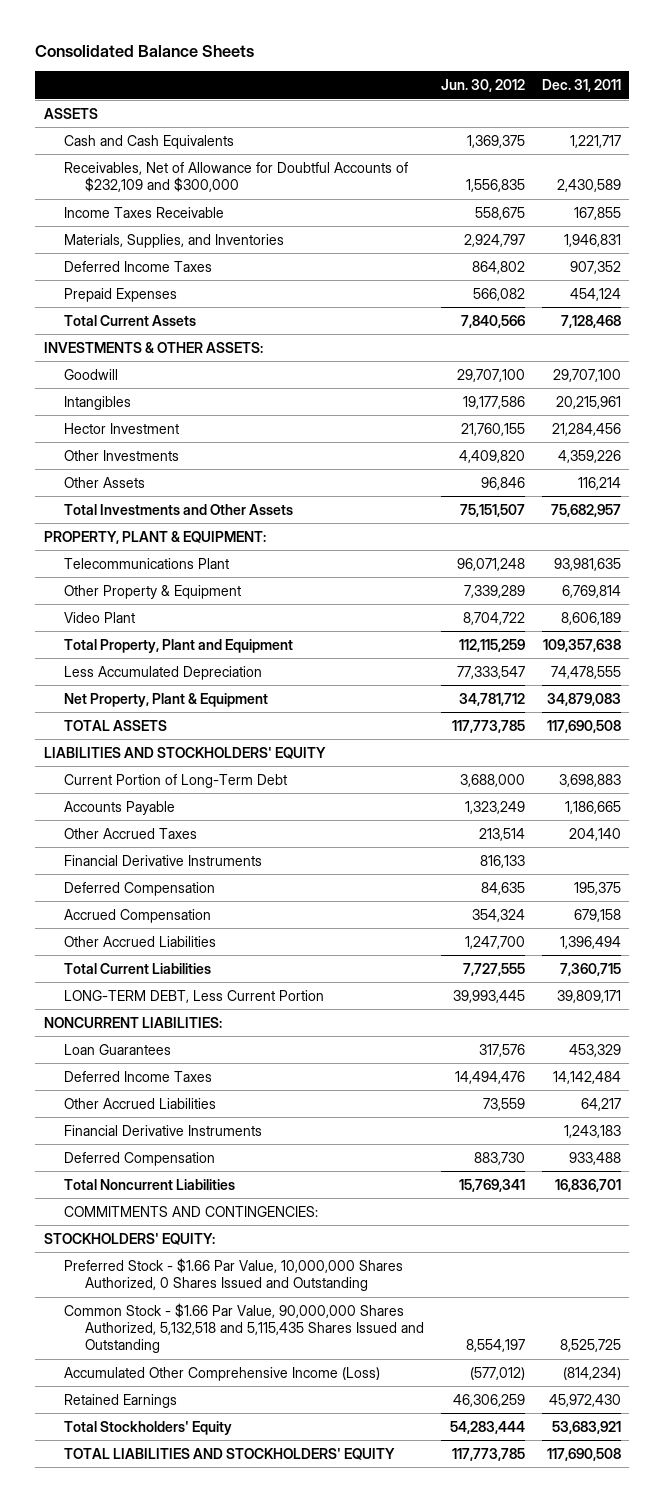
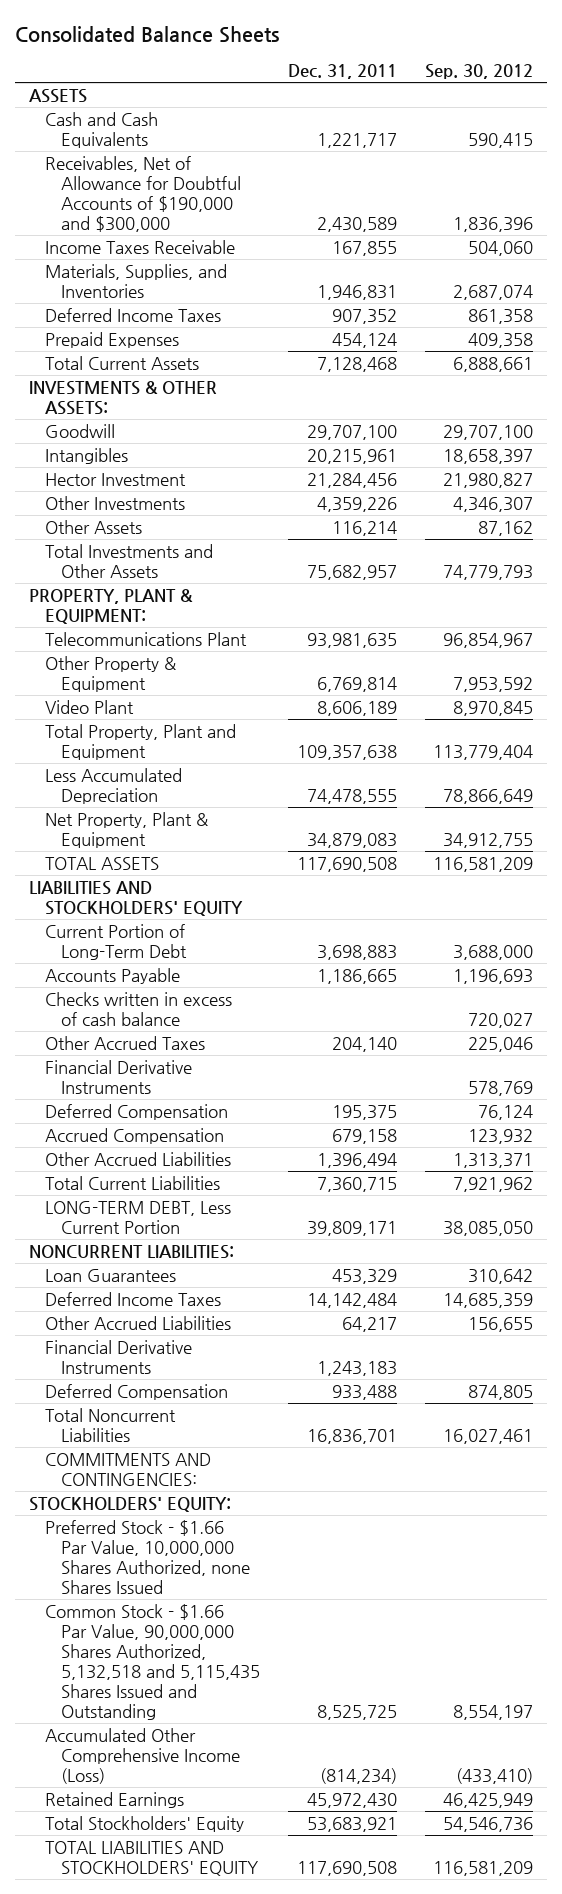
- | Jun. 30, 2012 | Dec. 31, 2011
+ | Dec. 31, 2011 | Sep. 30, 2012
- Receivables, Net of Allowance for Doubtful Accounts of $232,109 and $300,000 | 1,556,835 | 2,430,589
+ Receivables, Net of Allowance for Doubtful Accounts of $190,000 and $300,000 | 2,430,589 | 1,836,396
+ Checks written in excess of cash balance | | 720,027
- Preferred Stock - $1.66 Par Value, 10,000,000 Shares Authorized, 0 Shares Issued and Outstanding
+ Preferred Stock - $1.66 Par Value, 10,000,000 Shares Authorized, none Shares Issued

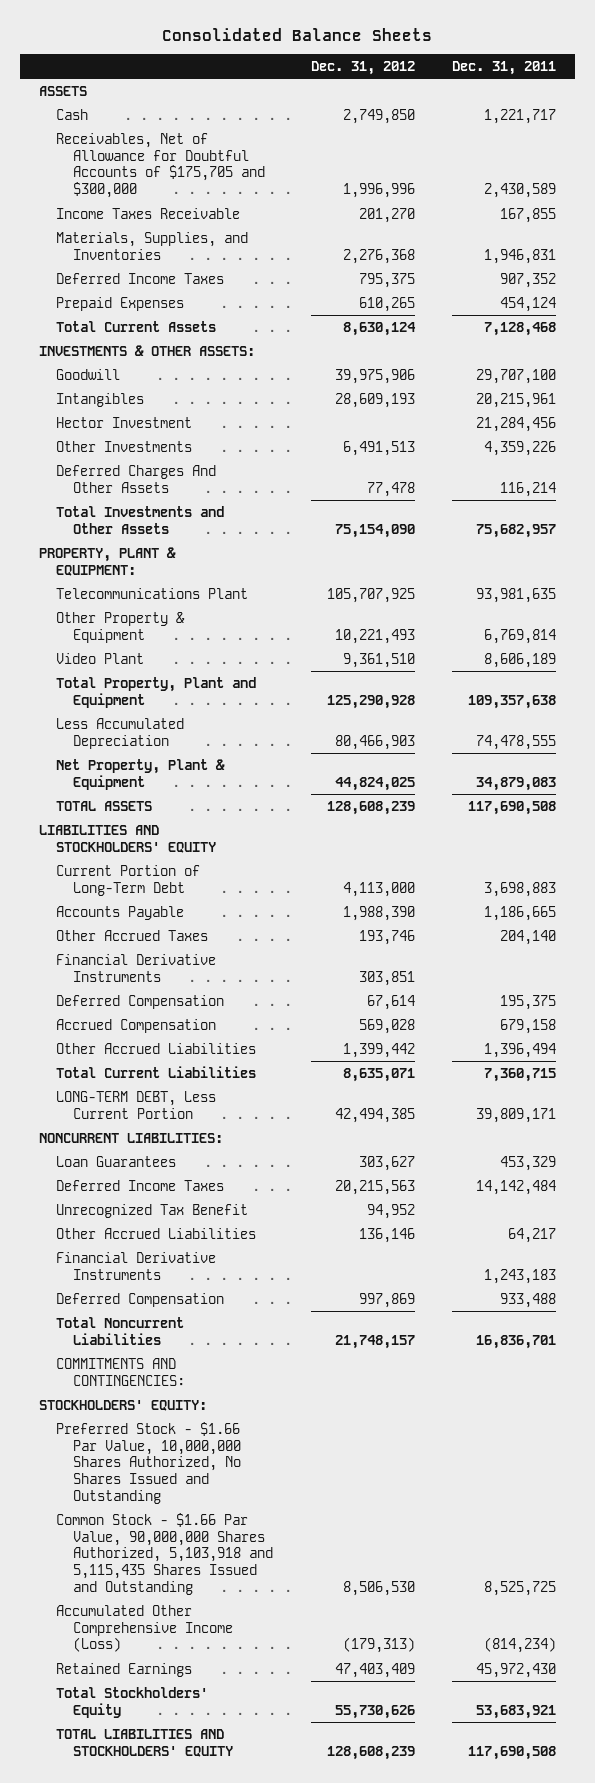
- | Dec. 31, 2011 | Sep. 30, 2012
+ | Dec. 31, 2012 | Dec. 31, 2011
- Cash and Cash Equivalents | 1,221,717 | 590,415
- Receivables, Net of Allowance for Doubtful Accounts of $190,000 and $300,000 | 2,430,589 | 1,836,396
+ Cash | 2,749,850 | 1,221,717
+ Receivables, Net of Allowance for Doubtful Accounts of $175,705 and $300,000 | 1,996,996 | 2,430,589
- Other Assets | 116,214 | 87,162
+ Deferred Charges And Other Assets | 77,478 | 116,214
- Checks written in excess of cash balance | | 720,027
+ Unrecognized Tax Benefit | 94,952 |
- Preferred Stock - $1.66 Par Value, 10,000,000 Shares Authorized, none Shares Issued
- Common Stock - $1.66 Par Value, 90,000,000 Shares Authorized, 5,132,518 and 5,115,435 Shares Issued and Outstanding | 8,525,725 | 8,554,197
+ Preferred Stock - $1.66 Par Value, 10,000,000 Shares Authorized, No Shares Issued and Outstanding
+ Common Stock - $1.66 Par Value, 90,000,000 Shares Authorized, 5,103,918 and 5,115,435 Shares Issued and Outstanding | 8,506,530 | 8,525,725

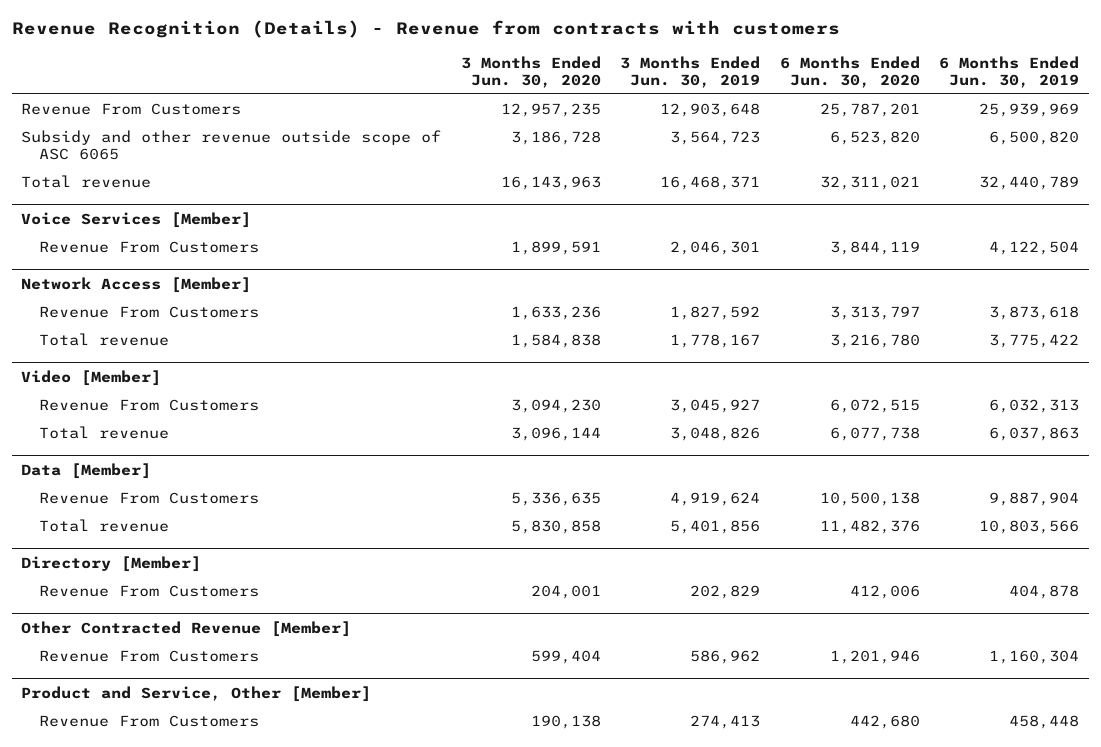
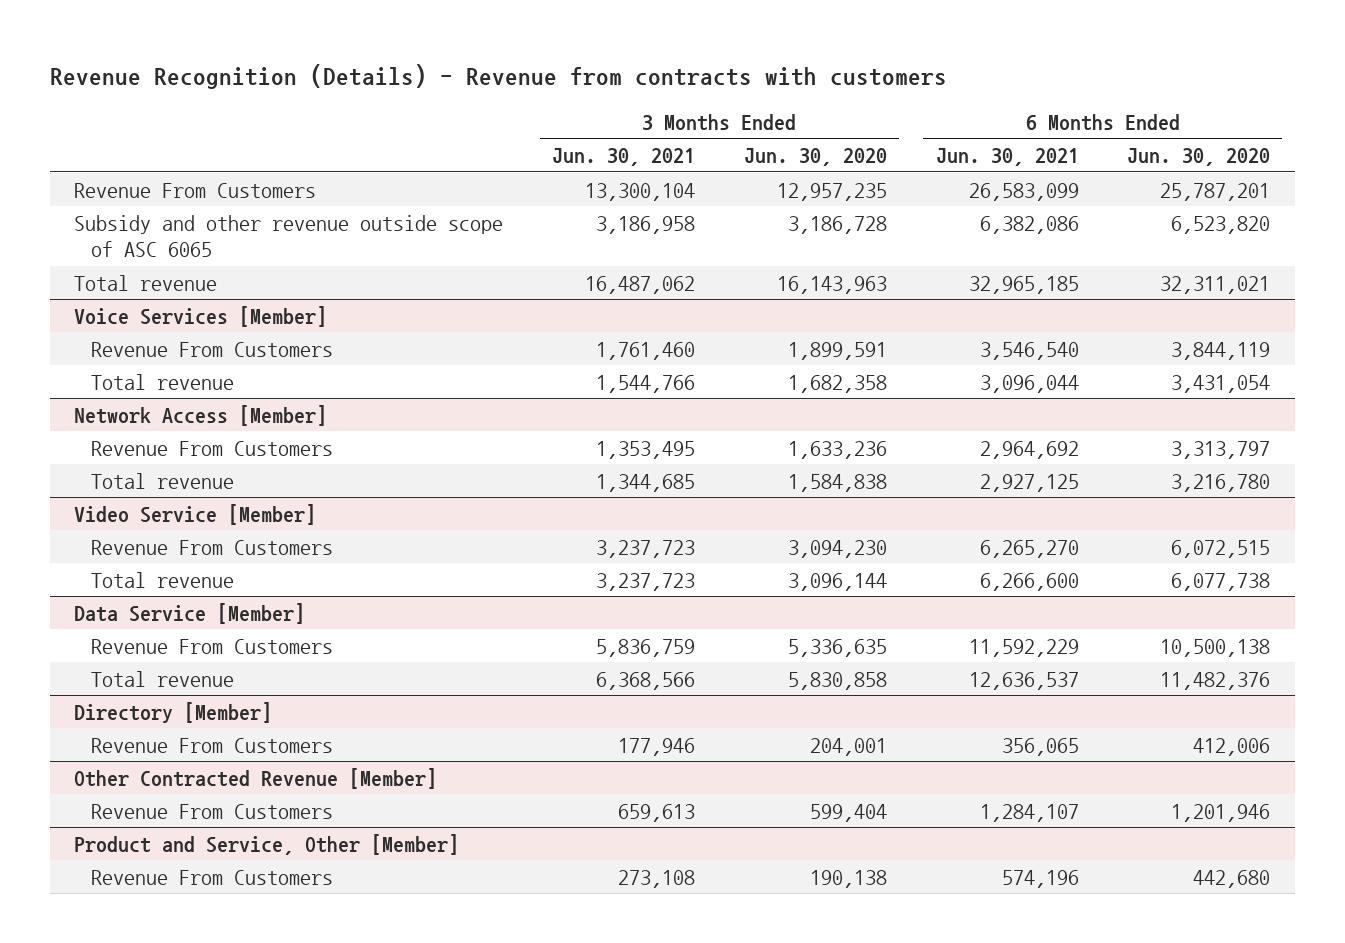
- | 3 Months Ended Jun. 30, 2020 | 3 Months Ended Jun. 30, 2019 | 6 Months Ended Jun. 30, 2020 | 6 Months Ended Jun. 30, 2019
+ | 3 Months Ended Jun. 30, 2021 | 3 Months Ended Jun. 30, 2020 | 6 Months Ended Jun. 30, 2021 | 6 Months Ended Jun. 30, 2020
@ Voice Services [Member]
+ Total revenue | 1,544,766 | 1,682,358 | 3,096,044 | 3,431,054
- Video [Member]
+ Video Service [Member]
- Data [Member]
+ Data Service [Member]

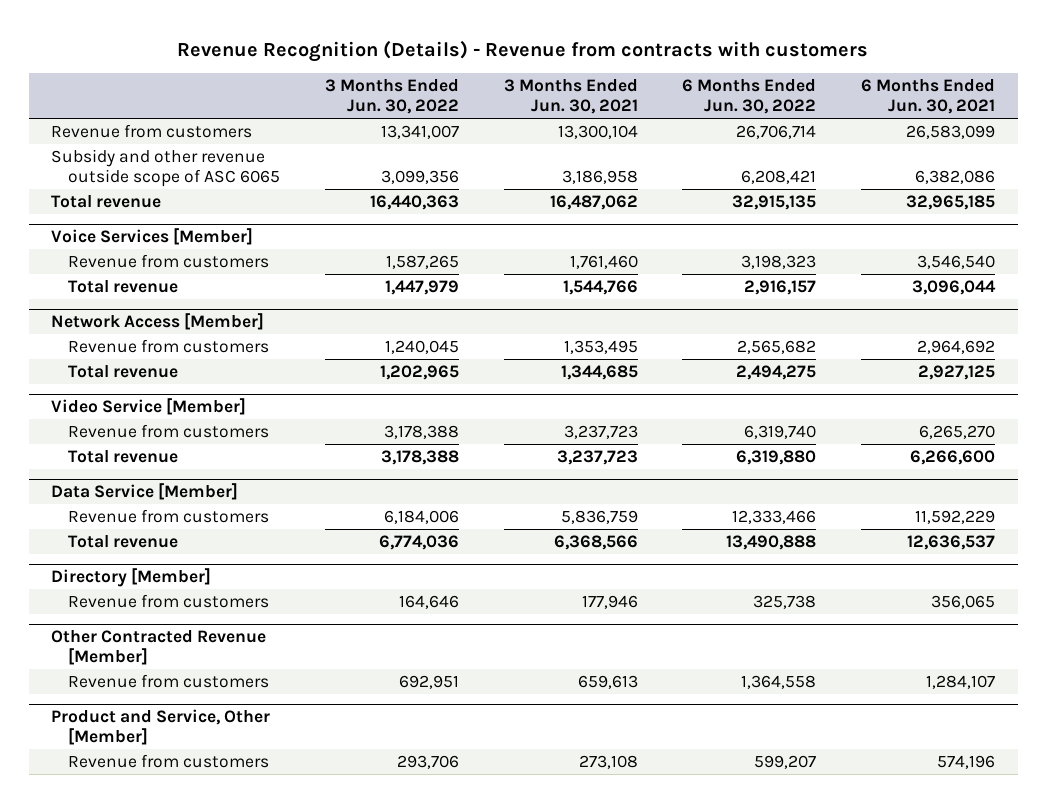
- | 3 Months Ended Jun. 30, 2021 | 3 Months Ended Jun. 30, 2020 | 6 Months Ended Jun. 30, 2021 | 6 Months Ended Jun. 30, 2020
+ | 3 Months Ended Jun. 30, 2022 | 3 Months Ended Jun. 30, 2021 | 6 Months Ended Jun. 30, 2022 | 6 Months Ended Jun. 30, 2021
- Revenue From Customers | 13,300,104 | 12,957,235 | 26,583,099 | 25,787,201
+ Revenue from customers | 13,341,007 | 13,300,104 | 26,706,714 | 26,583,099
@ Voice Services [Member]
- Revenue From Customers | 1,761,460 | 1,899,591 | 3,546,540 | 3,844,119
+ Revenue from customers | 1,587,265 | 1,761,460 | 3,198,323 | 3,546,540
@ Network Access [Member]
- Revenue From Customers | 1,353,495 | 1,633,236 | 2,964,692 | 3,313,797
+ Revenue from customers | 1,240,045 | 1,353,495 | 2,565,682 | 2,964,692
@ Video Service [Member]
- Revenue From Customers | 3,237,723 | 3,094,230 | 6,265,270 | 6,072,515
+ Revenue from customers | 3,178,388 | 3,237,723 | 6,319,740 | 6,265,270
@ Data Service [Member]
- Revenue From Customers | 5,836,759 | 5,336,635 | 11,592,229 | 10,500,138
+ Revenue from customers | 6,184,006 | 5,836,759 | 12,333,466 | 11,592,229
@ Directory [Member]
- Revenue From Customers | 177,946 | 204,001 | 356,065 | 412,006
+ Revenue from customers | 164,646 | 177,946 | 325,738 | 356,065
@ Other Contracted Revenue [Member]
- Revenue From Customers | 659,613 | 599,404 | 1,284,107 | 1,201,946
+ Revenue from customers | 692,951 | 659,613 | 1,364,558 | 1,284,107
@ Product and Service, Other [Member]
- Revenue From Customers | 273,108 | 190,138 | 574,196 | 442,680
+ Revenue from customers | 293,706 | 273,108 | 599,207 | 574,196

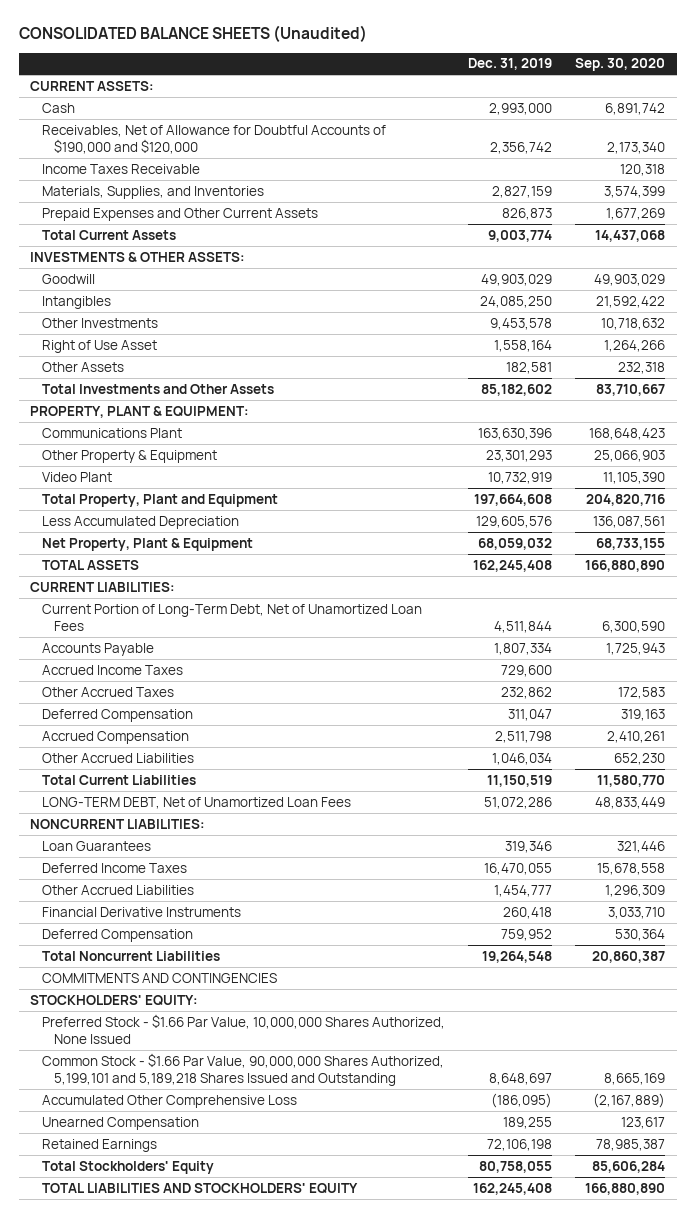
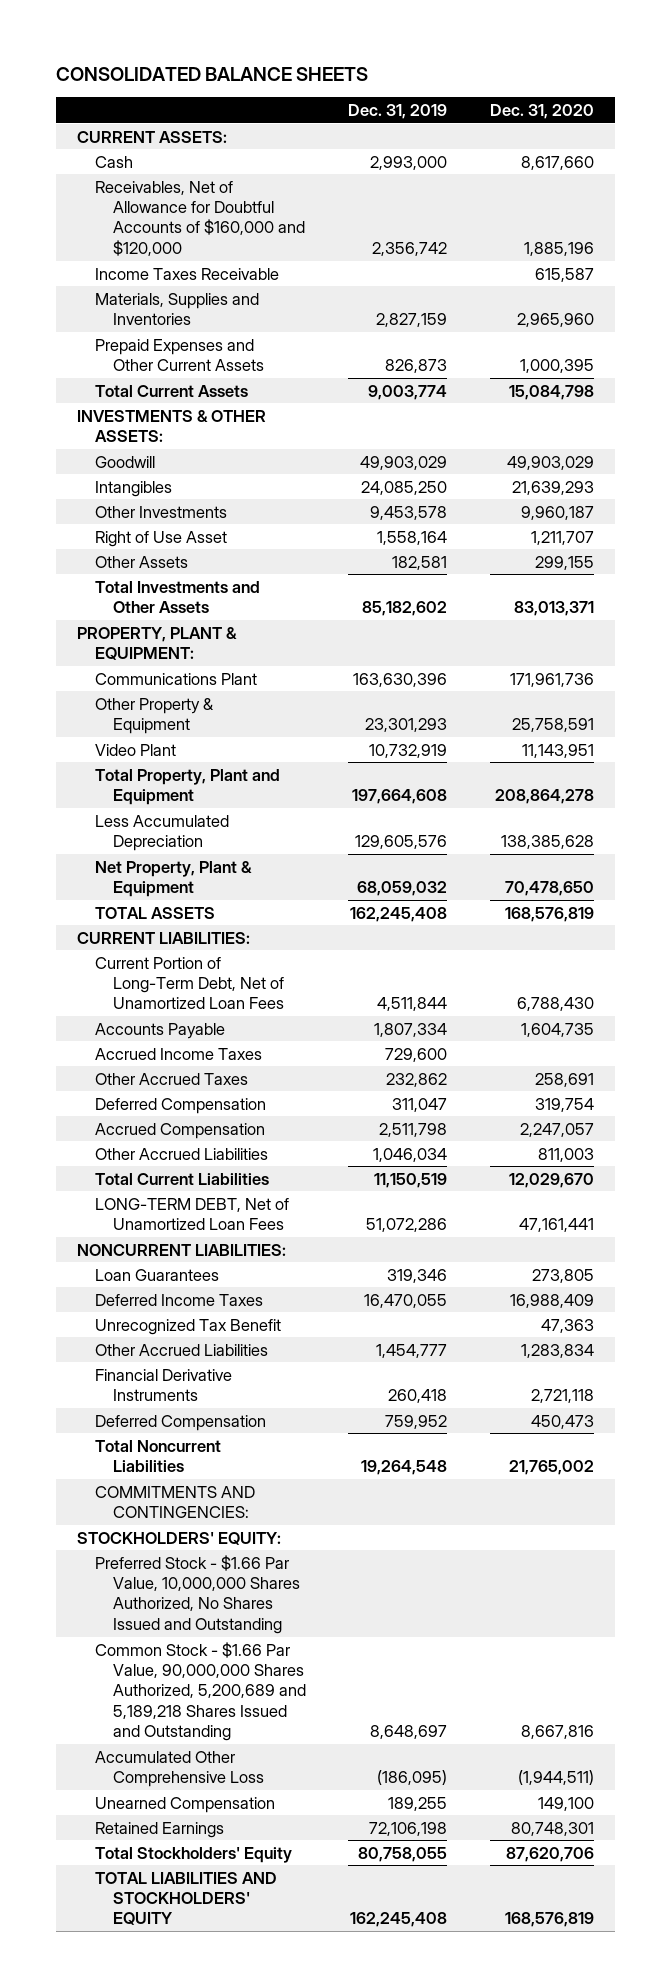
- CONSOLIDATED BALANCE SHEETS (Unaudited)
+ CONSOLIDATED BALANCE SHEETS
- | Dec. 31, 2019 | Sep. 30, 2020
+ | Dec. 31, 2019 | Dec. 31, 2020
- Receivables, Net of Allowance for Doubtful Accounts of $190,000 and $120,000 | 2,356,742 | 2,173,340
+ Receivables, Net of Allowance for Doubtful Accounts of $160,000 and $120,000 | 2,356,742 | 1,885,196
- Materials, Supplies, and Inventories | 2,827,159 | 3,574,399
+ Materials, Supplies and Inventories | 2,827,159 | 2,965,960
+ Unrecognized Tax Benefit | | 47,363
- COMMITMENTS AND CONTINGENCIES
+ COMMITMENTS AND CONTINGENCIES:
- Preferred Stock - $1.66 Par Value, 10,000,000 Shares Authorized, None Issued
- Common Stock - $1.66 Par Value, 90,000,000 Shares Authorized, 5,199,101 and 5,189,218 Shares Issued and Outstanding | 8,648,697 | 8,665,169
+ Preferred Stock - $1.66 Par Value, 10,000,000 Shares Authorized, No Shares Issued and Outstanding
+ Common Stock - $1.66 Par Value, 90,000,000 Shares Authorized, 5,200,689 and 5,189,218 Shares Issued and Outstanding | 8,648,697 | 8,667,816

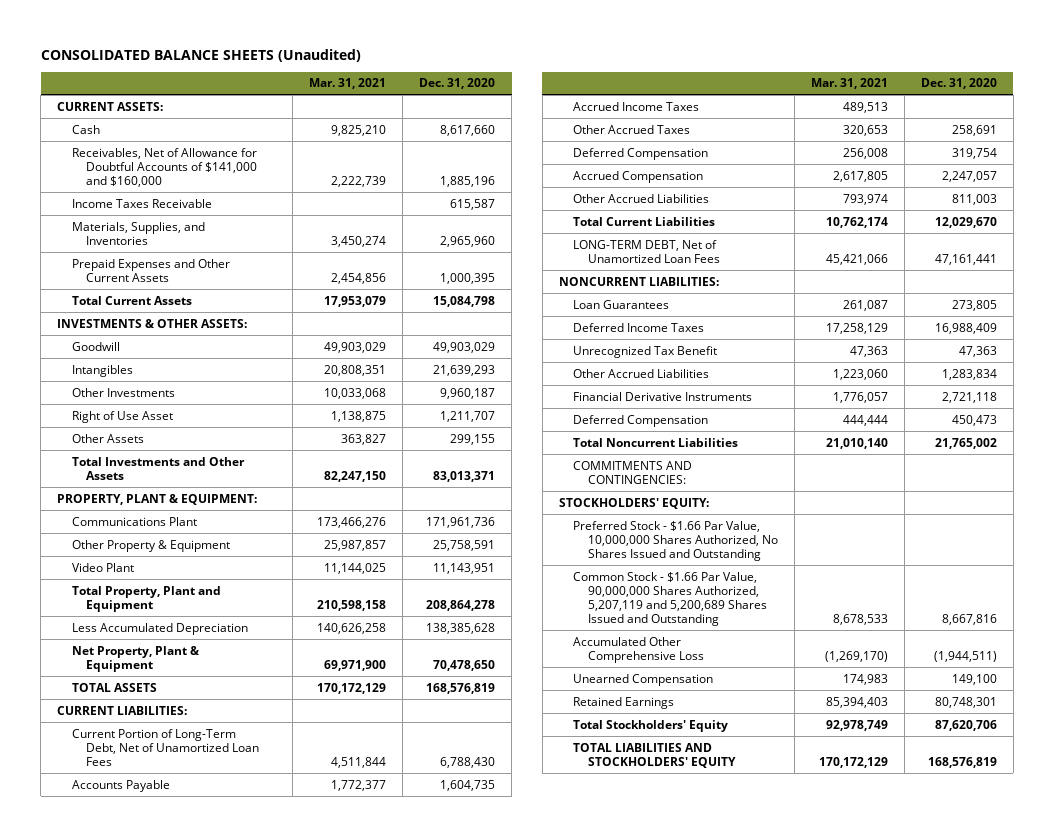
- CONSOLIDATED BALANCE SHEETS
+ CONSOLIDATED BALANCE SHEETS (Unaudited)
- | Dec. 31, 2019 | Dec. 31, 2020
+ | Mar. 31, 2021 | Dec. 31, 2020
- Receivables, Net of Allowance for Doubtful Accounts of $160,000 and $120,000 | 2,356,742 | 1,885,196
+ Receivables, Net of Allowance for Doubtful Accounts of $141,000 and $160,000 | 2,222,739 | 1,885,196
- Materials, Supplies and Inventories | 2,827,159 | 2,965,960
+ Materials, Supplies, and Inventories | 3,450,274 | 2,965,960
- Common Stock - $1.66 Par Value, 90,000,000 Shares Authorized, 5,200,689 and 5,189,218 Shares Issued and Outstanding | 8,648,697 | 8,667,816
+ Common Stock - $1.66 Par Value, 90,000,000 Shares Authorized, 5,207,119 and 5,200,689 Shares Issued and Outstanding | 8,678,533 | 8,667,816

